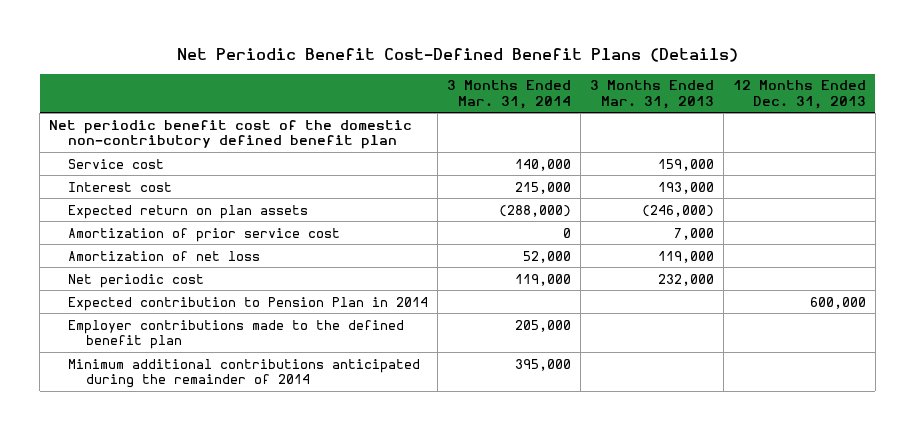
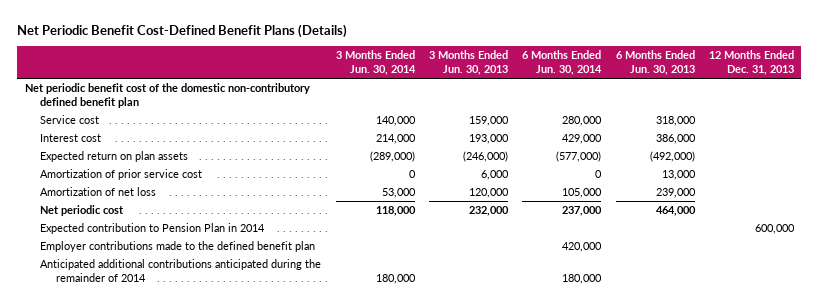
- | 3 Months Ended Mar. 31, 2014 | 3 Months Ended Mar. 31, 2013 | 12 Months Ended Dec. 31, 2013
+ | 3 Months Ended Jun. 30, 2014 | 3 Months Ended Jun. 30, 2013 | 6 Months Ended Jun. 30, 2014 | 6 Months Ended Jun. 30, 2013 | 12 Months Ended Dec. 31, 2013
- Minimum additional contributions anticipated during the remainder of 2014 | 395,000 | |
+ Anticipated additional contributions anticipated during the remainder of 2014 | 180,000 | | 180,000 | |

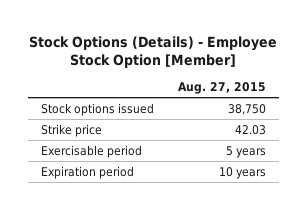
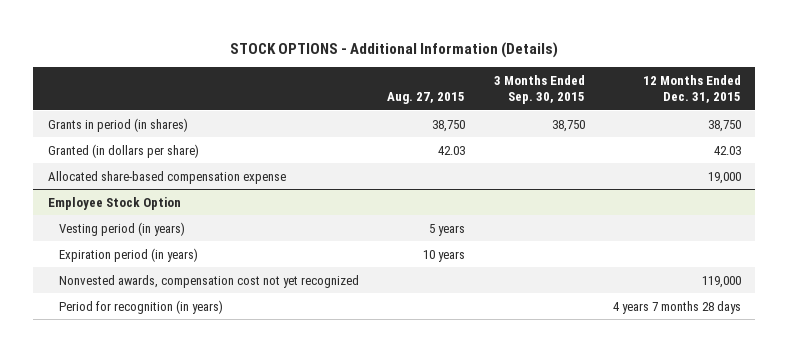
- Stock Options (Details) - Employee Stock Option [Member]
+ STOCK OPTIONS - Additional Information (Details)
- | Aug. 27, 2015
+ | Aug. 27, 2015 | 3 Months Ended Sep. 30, 2015 | 12 Months Ended Dec. 31, 2015
- Stock options issued | 38,750
- Strike price | 42.03
- Exercisable period | 5 years
- Expiration period | 10 years
+ Grants in period (in shares) | 38,750 | 38,750 | 38,750
+ Granted (in dollars per share) | 42.03 | | 42.03
+ Allocated share-based compensation expense | | | 19,000
+ Employee Stock Option
+ Vesting period (in years) | 5 years | |
+ Expiration period (in years) | 10 years | |
+ Nonvested awards, compensation cost not yet recognized | | | 119,000
+ Period for recognition (in years) | | | 4 years 7 months 28 days

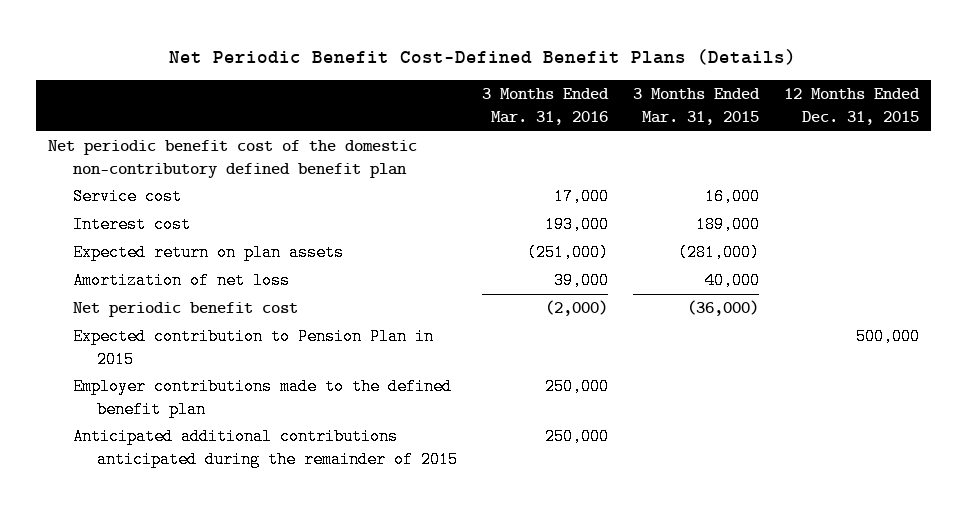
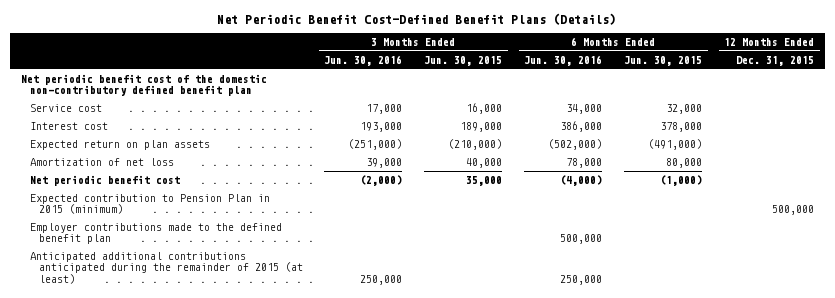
- | 3 Months Ended Mar. 31, 2016 | 3 Months Ended Mar. 31, 2015 | 12 Months Ended Dec. 31, 2015
+ | 3 Months Ended Jun. 30, 2016 | 3 Months Ended Jun. 30, 2015 | 6 Months Ended Jun. 30, 2016 | 6 Months Ended Jun. 30, 2015 | 12 Months Ended Dec. 31, 2015
- Expected contribution to Pension Plan in 2015 | | | 500,000
+ Expected contribution to Pension Plan in 2015 (minimum) | | | | | 500,000
- Anticipated additional contributions anticipated during the remainder of 2015 | 250,000 | |
+ Anticipated additional contributions anticipated during the remainder of 2015 (at least) | 250,000 | | 250,000 | |

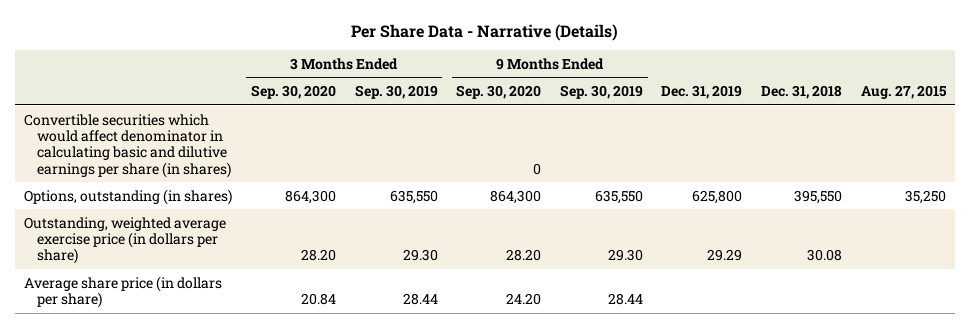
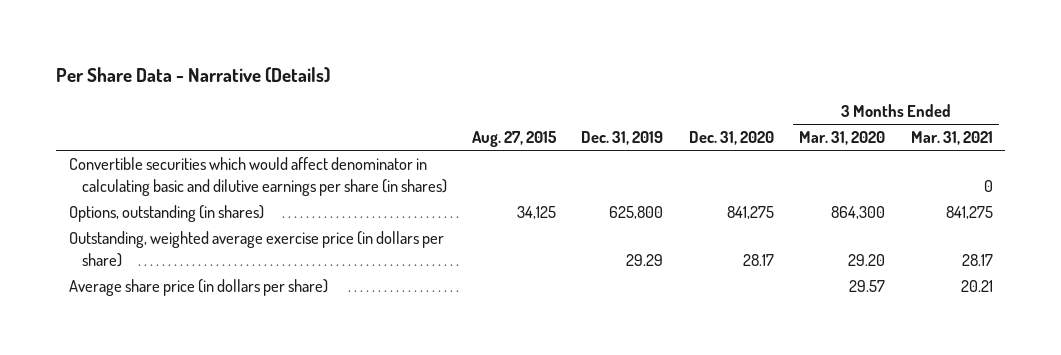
- | 3 Months Ended Sep. 30, 2020 | 3 Months Ended Sep. 30, 2019 | 9 Months Ended Sep. 30, 2020 | 9 Months Ended Sep. 30, 2019 | Dec. 31, 2019 | Dec. 31, 2018 | Aug. 27, 2015
+ | Aug. 27, 2015 | Dec. 31, 2019 | Dec. 31, 2020 | 3 Months Ended Mar. 31, 2020 | 3 Months Ended Mar. 31, 2021
- Options, outstanding (in shares) | 864,300 | 635,550 | 864,300 | 635,550 | 625,800 | 395,550 | 35,250
+ Options, outstanding (in shares) | 34,125 | 625,800 | 841,275 | 864,300 | 841,275

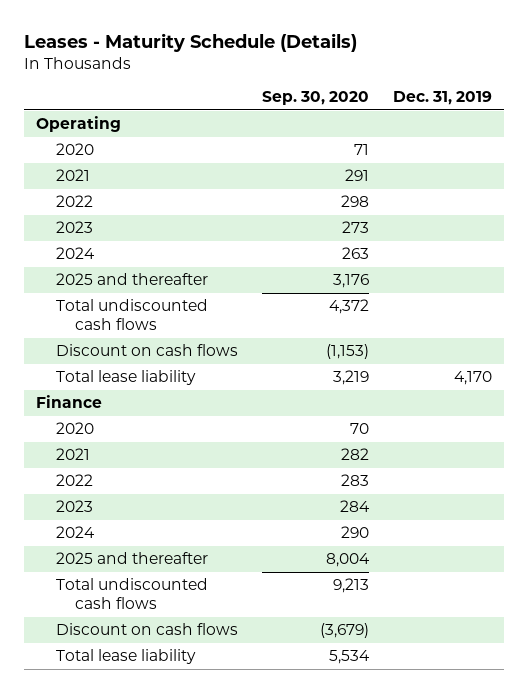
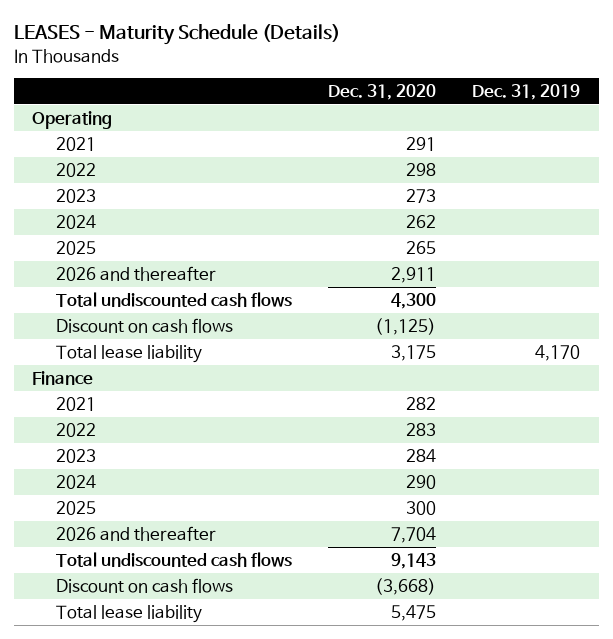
- Leases - Maturity Schedule (Details)
+ LEASES - Maturity Schedule (Details)
- | Sep. 30, 2020 | Dec. 31, 2019
+ | Dec. 31, 2020 | Dec. 31, 2019
- 2020 | 71 |
- 2025 and thereafter | 3,176 |
+ 2025 | 265 |
+ 2026 and thereafter | 2,911 |
- 2020 | 70 |
- 2025 and thereafter | 8,004 |
+ 2025 | 300 |
+ 2026 and thereafter | 7,704 |

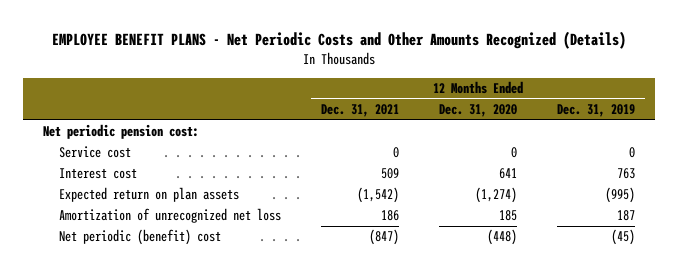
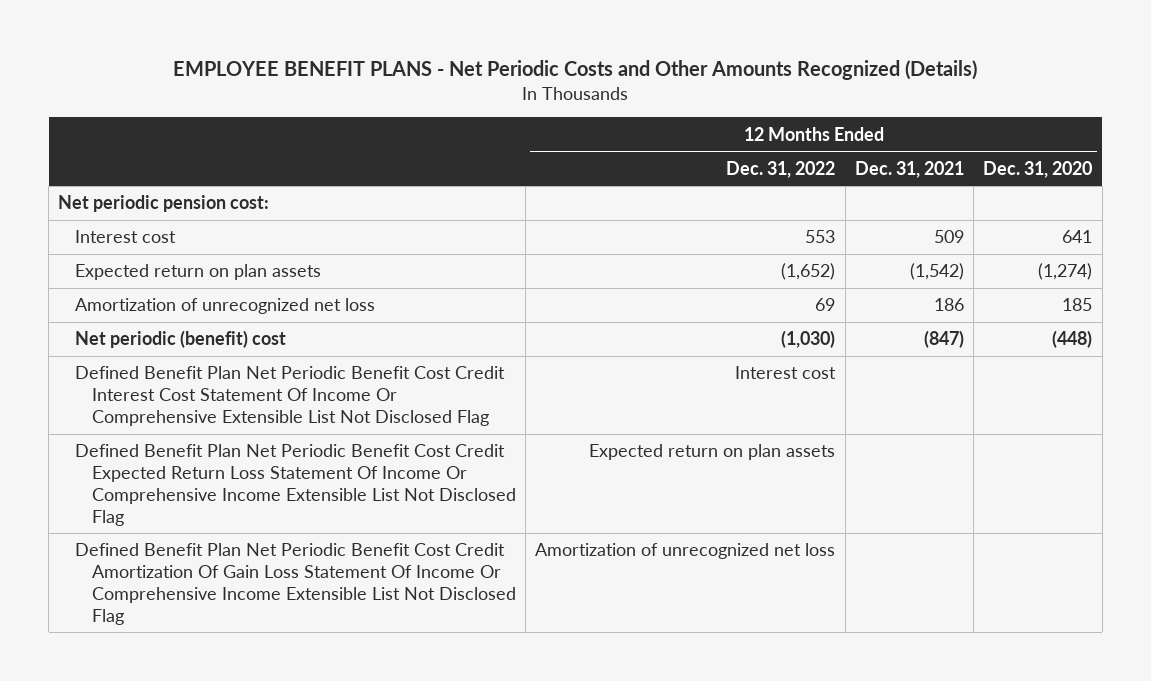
- | 12 Months Ended Dec. 31, 2021 | 12 Months Ended Dec. 31, 2020 | 12 Months Ended Dec. 31, 2019
+ | 12 Months Ended Dec. 31, 2022 | 12 Months Ended Dec. 31, 2021 | 12 Months Ended Dec. 31, 2020
- Service cost | 0 | 0 | 0
+ Defined Benefit Plan Net Periodic Benefit Cost Credit Interest Cost Statement Of Income Or Comprehensive Extensible List Not Disclosed Flag | Interest cost | |
+ Defined Benefit Plan Net Periodic Benefit Cost Credit Expected Return Loss Statement Of Income Or Comprehensive Income Extensible List Not Disclosed Flag | Expected return on plan assets | |
+ Defined Benefit Plan Net Periodic Benefit Cost Credit Amortization Of Gain Loss Statement Of Income Or Comprehensive Income Extensible List Not Disclosed Flag | Amortization of unrecognized net loss | |

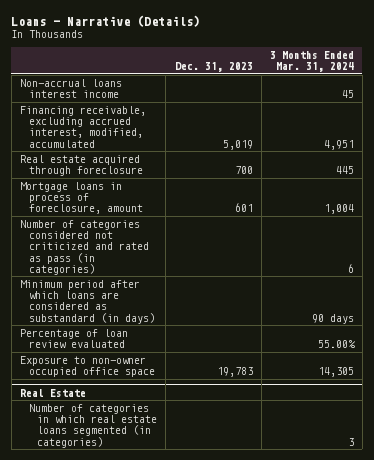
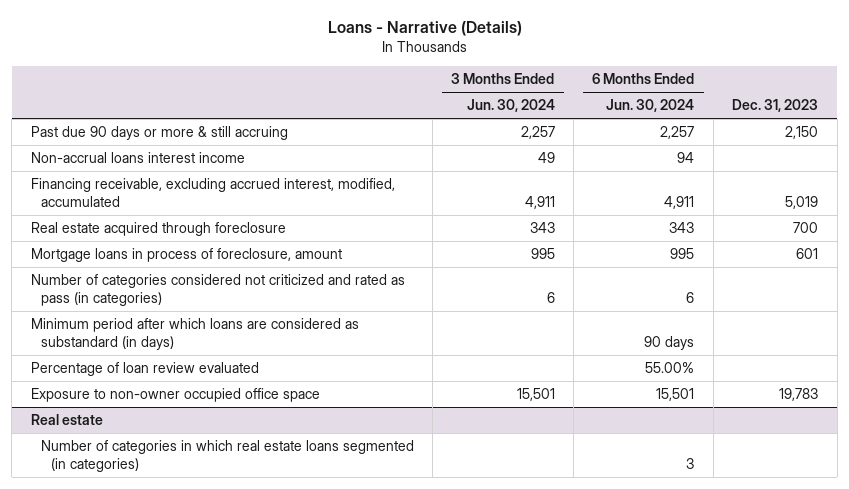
- | Dec. 31, 2023 | 3 Months Ended Mar. 31, 2024
+ | 3 Months Ended Jun. 30, 2024 | 6 Months Ended Jun. 30, 2024 | Dec. 31, 2023
+ Past due 90 days or more & still accruing | 2,257 | 2,257 | 2,150
- Real Estate
+ Real estate

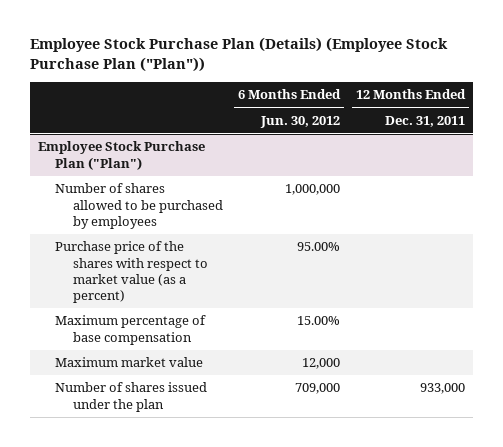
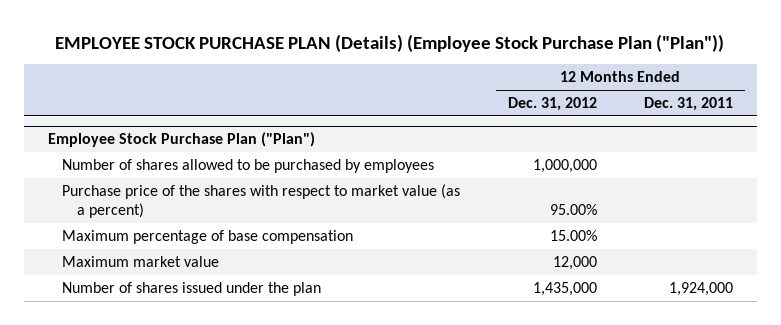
- Employee Stock Purchase Plan (Details) (Employee Stock Purchase Plan ("Plan"))
+ EMPLOYEE STOCK PURCHASE PLAN (Details) (Employee Stock Purchase Plan ("Plan"))
- | 6 Months Ended Jun. 30, 2012 | 12 Months Ended Dec. 31, 2011
+ | 12 Months Ended Dec. 31, 2012 | 12 Months Ended Dec. 31, 2011
@ Employee Stock Purchase Plan ("Plan")
- Number of shares issued under the plan | 709,000 | 933,000
+ Number of shares issued under the plan | 1,435,000 | 1,924,000

